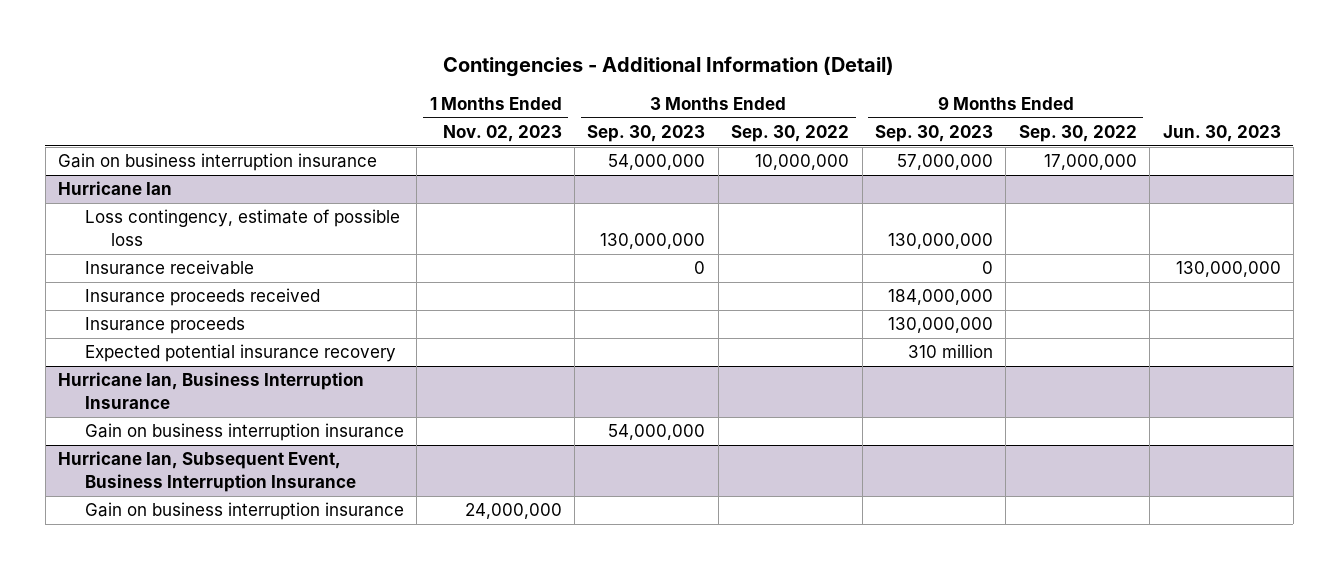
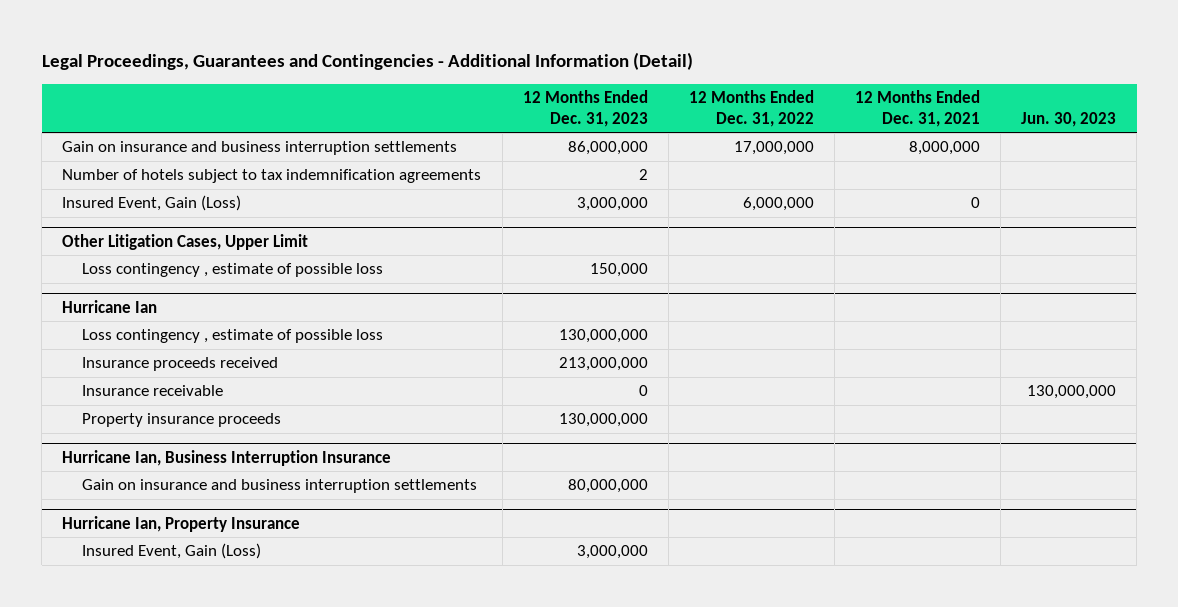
- Contingencies - Additional Information (Detail)
+ Legal Proceedings, Guarantees and Contingencies - Additional Information (Detail)
- | 1 Months Ended Nov. 02, 2023 | 3 Months Ended Sep. 30, 2023 | 3 Months Ended Sep. 30, 2022 | 9 Months Ended Sep. 30, 2023 | 9 Months Ended Sep. 30, 2022 | Jun. 30, 2023
+ | 12 Months Ended Dec. 31, 2023 | 12 Months Ended Dec. 31, 2022 | 12 Months Ended Dec. 31, 2021 | Jun. 30, 2023
- Gain on business interruption insurance | | 54,000,000 | 10,000,000 | 57,000,000 | 17,000,000 |
+ Gain on insurance and business interruption settlements | 86,000,000 | 17,000,000 | 8,000,000 |
+ Number of hotels subject to tax indemnification agreements | 2 | | |
+ Insured Event, Gain (Loss) | 3,000,000 | 6,000,000 | 0 |
+ Other Litigation Cases, Upper Limit
+ Loss contingency , estimate of possible loss | 150,000 | | |
@ Hurricane Ian
- Loss contingency, estimate of possible loss | | 130,000,000 | | 130,000,000 | |
+ Loss contingency , estimate of possible loss | 130,000,000 | | |
- Insurance proceeds | | | | 130,000,000 | |
- Expected potential insurance recovery | | | | 310 million | |
moved down: Insurance receivable | 0 | | | 130,000,000
+ Property insurance proceeds | 130,000,000 | | |
@ Hurricane Ian, Business Interruption Insurance
- Gain on business interruption insurance | | 54,000,000 | | | |
- Hurricane Ian, Subsequent Event, Business Interruption Insurance
- Gain on business interruption insurance | 24,000,000 | | | | |
@ Hurricane Ian, Business Interruption Insurance
+ Gain on insurance and business interruption settlements | 80,000,000 | | |
+ Hurricane Ian, Property Insurance
+ Insured Event, Gain (Loss) | 3,000,000 | | |

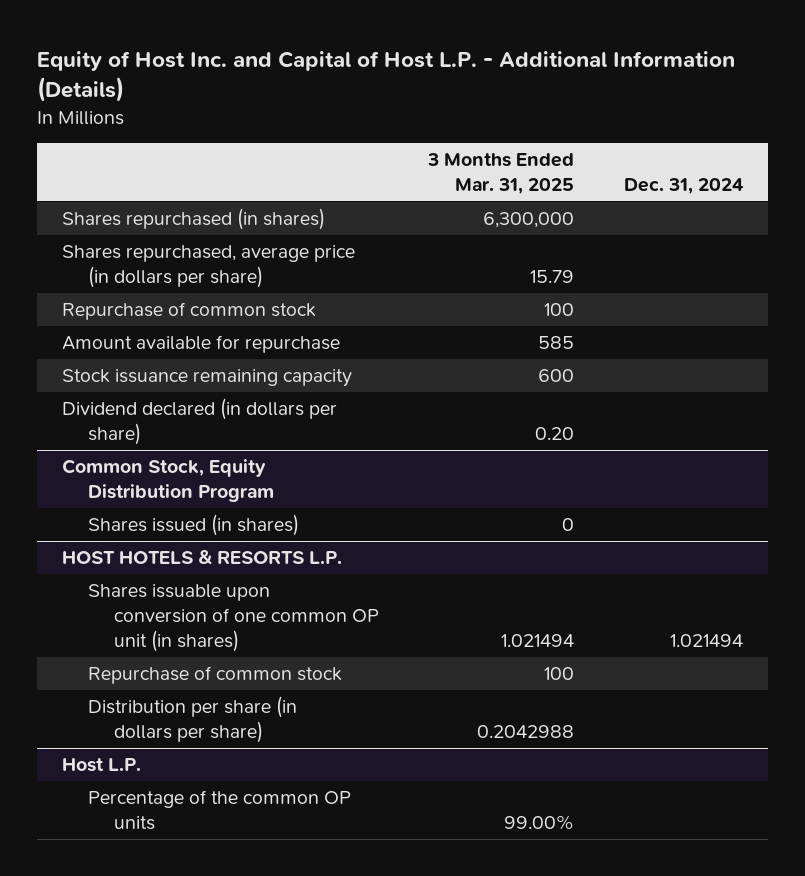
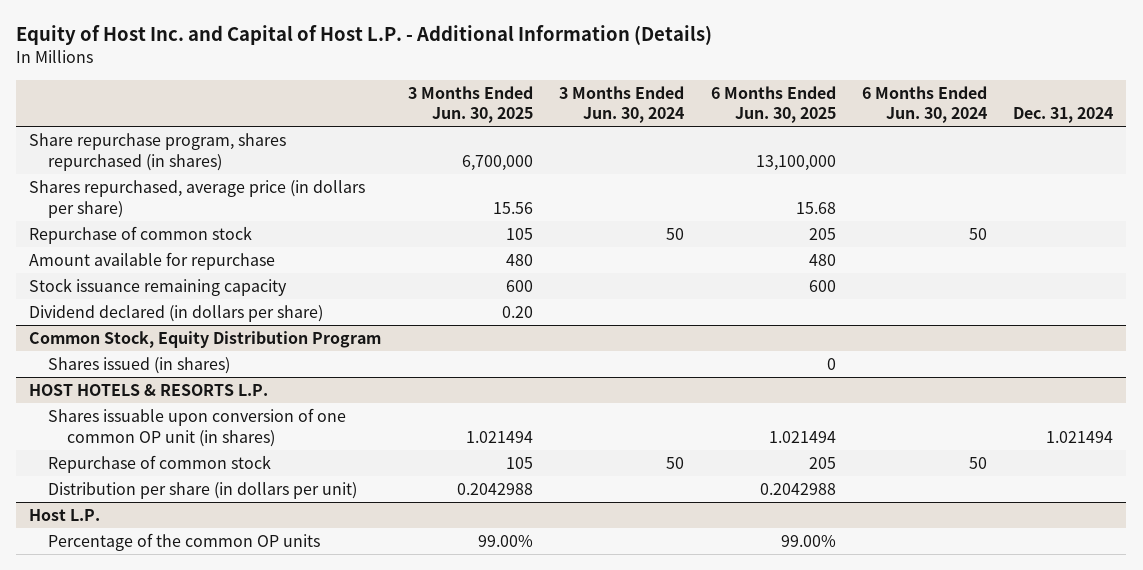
- | 3 Months Ended Mar. 31, 2025 | Dec. 31, 2024
+ | 3 Months Ended Jun. 30, 2025 | 3 Months Ended Jun. 30, 2024 | 6 Months Ended Jun. 30, 2025 | 6 Months Ended Jun. 30, 2024 | Dec. 31, 2024
- Shares repurchased (in shares) | 6,300,000 |
+ Share repurchase program, shares repurchased (in shares) | 6,700,000 | | 13,100,000 | |
@ HOST HOTELS & RESORTS L.P.
- Distribution per share (in dollars per share) | 0.2042988 |
+ Distribution per share (in dollars per unit) | 0.2042988 | | 0.2042988 | |

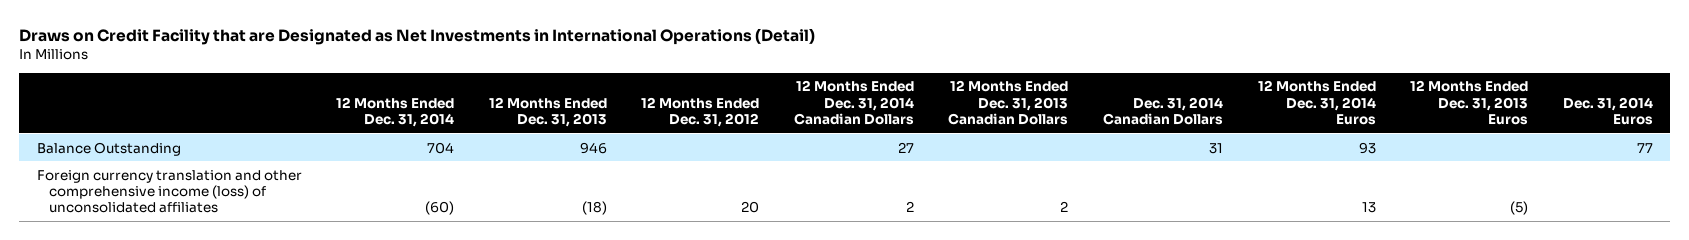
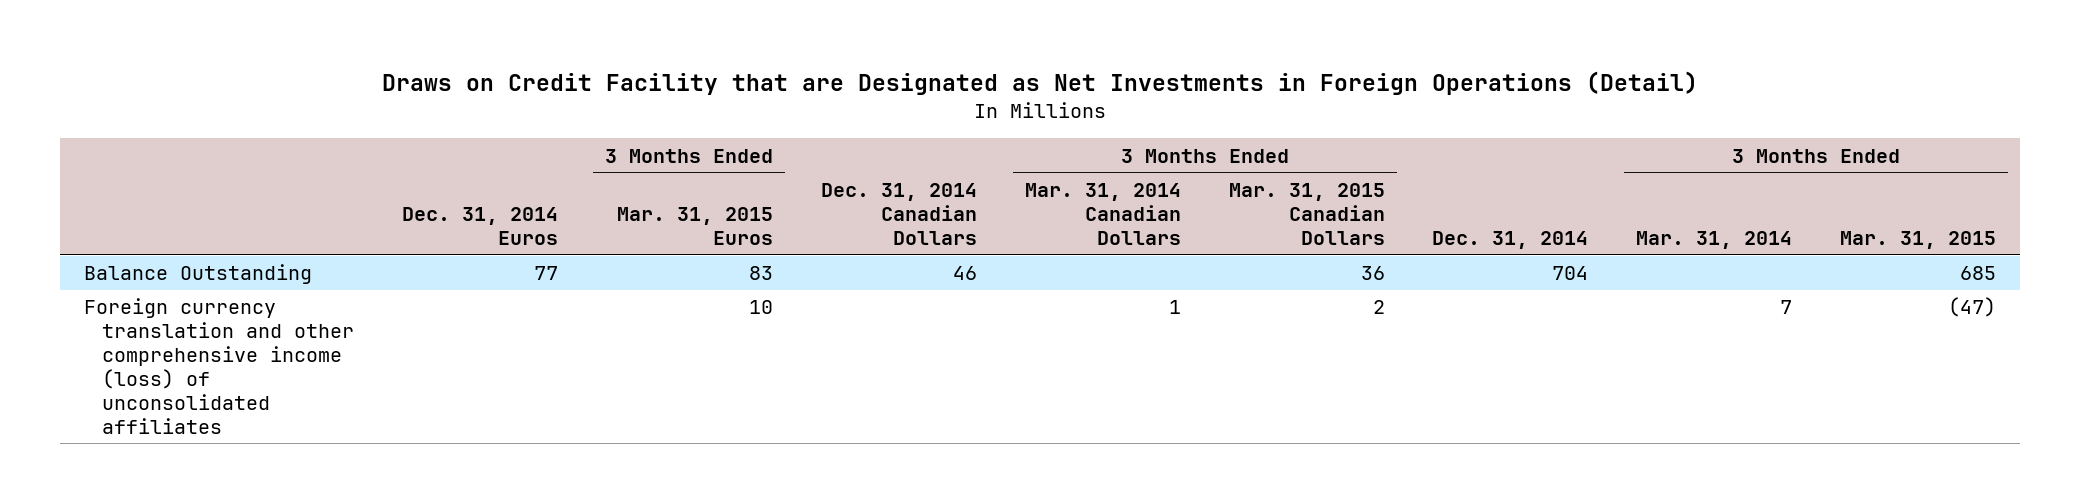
- Draws on Credit Facility that are Designated as Net Investments in International Operations (Detail)
+ Draws on Credit Facility that are Designated as Net Investments in Foreign Operations (Detail)
- | 12 Months Ended Dec. 31, 2014 | 12 Months Ended Dec. 31, 2013 | 12 Months Ended Dec. 31, 2012 | 12 Months Ended Dec. 31, 2014 Canadian Dollars | 12 Months Ended Dec. 31, 2013 Canadian Dollars | Dec. 31, 2014 Canadian Dollars | 12 Months Ended Dec. 31, 2014 Euros | 12 Months Ended Dec. 31, 2013 Euros | Dec. 31, 2014 Euros
+ | Dec. 31, 2014 Euros | 3 Months Ended Mar. 31, 2015 Euros | Dec. 31, 2014 Canadian Dollars | 3 Months Ended Mar. 31, 2014 Canadian Dollars | 3 Months Ended Mar. 31, 2015 Canadian Dollars | Dec. 31, 2014 | 3 Months Ended Mar. 31, 2014 | 3 Months Ended Mar. 31, 2015
- Balance Outstanding | 704 | 946 | | 27 | | 31 | 93 | | 77
+ Balance Outstanding | 77 | 83 | 46 | | 36 | 704 | | 685

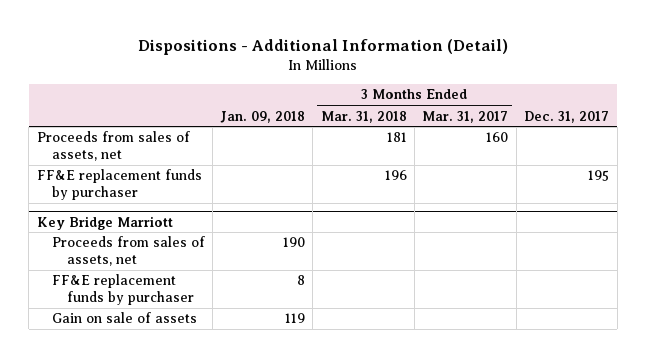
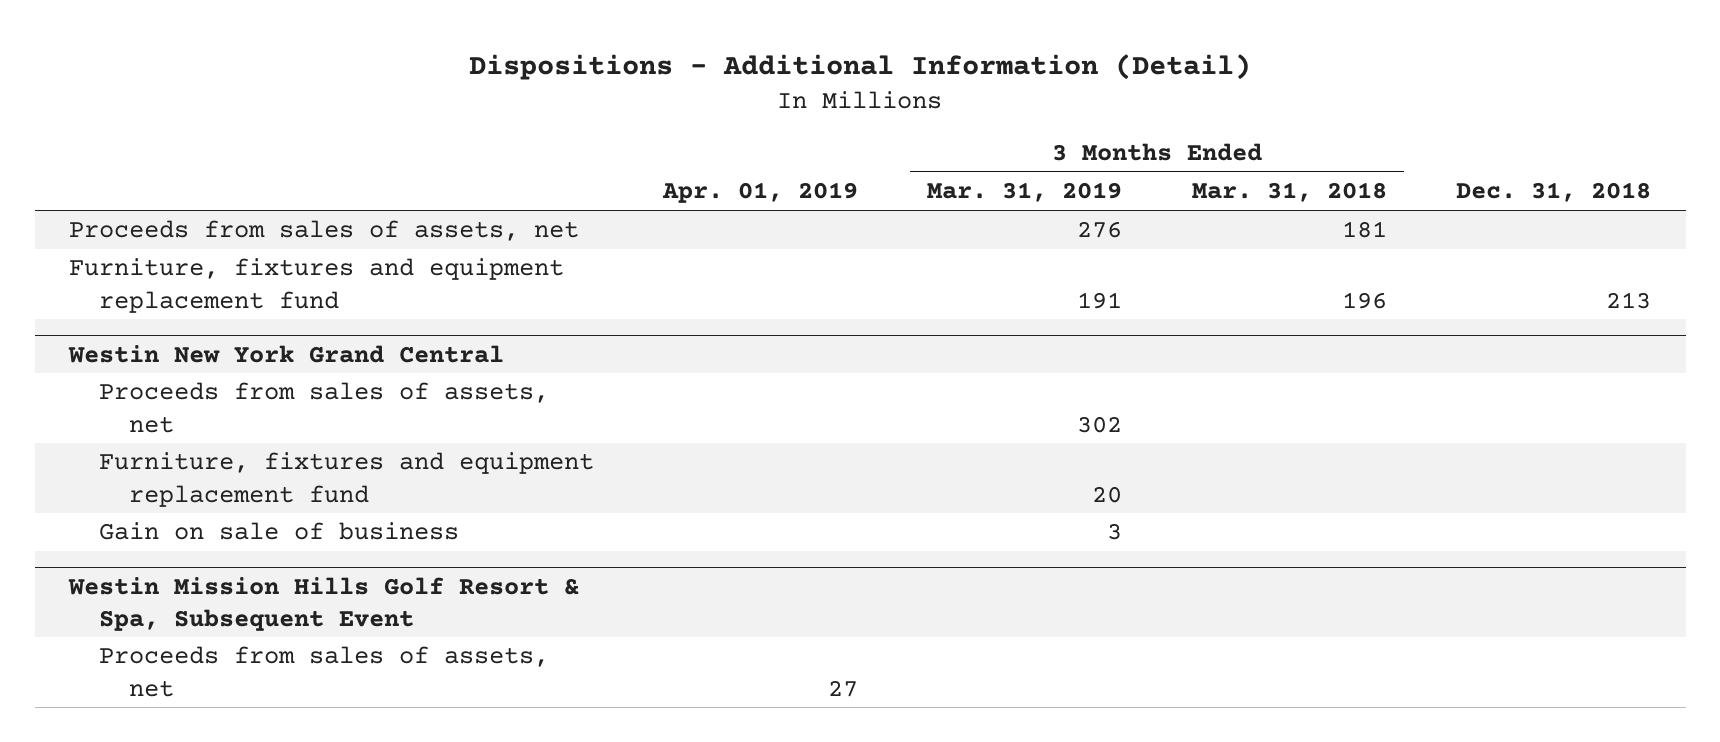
- | Jan. 09, 2018 | 3 Months Ended Mar. 31, 2018 | 3 Months Ended Mar. 31, 2017 | Dec. 31, 2017
+ | Apr. 01, 2019 | 3 Months Ended Mar. 31, 2019 | 3 Months Ended Mar. 31, 2018 | Dec. 31, 2018
- FF&E replacement funds by purchaser | | 196 | | 195
- Key Bridge Marriott
- Proceeds from sales of assets, net | 190 | | |
- FF&E replacement funds by purchaser | 8 | | |
- Gain on sale of assets | 119 | | |
+ Furniture, fixtures and equipment replacement fund | | 191 | 196 | 213
+ Westin New York Grand Central
+ Proceeds from sales of assets, net | | 302 | |
+ Furniture, fixtures and equipment replacement fund | | 20 | |
+ Gain on sale of business | | 3 | |
+ Westin Mission Hills Golf Resort & Spa, Subsequent Event
+ Proceeds from sales of assets, net | 27 | | |

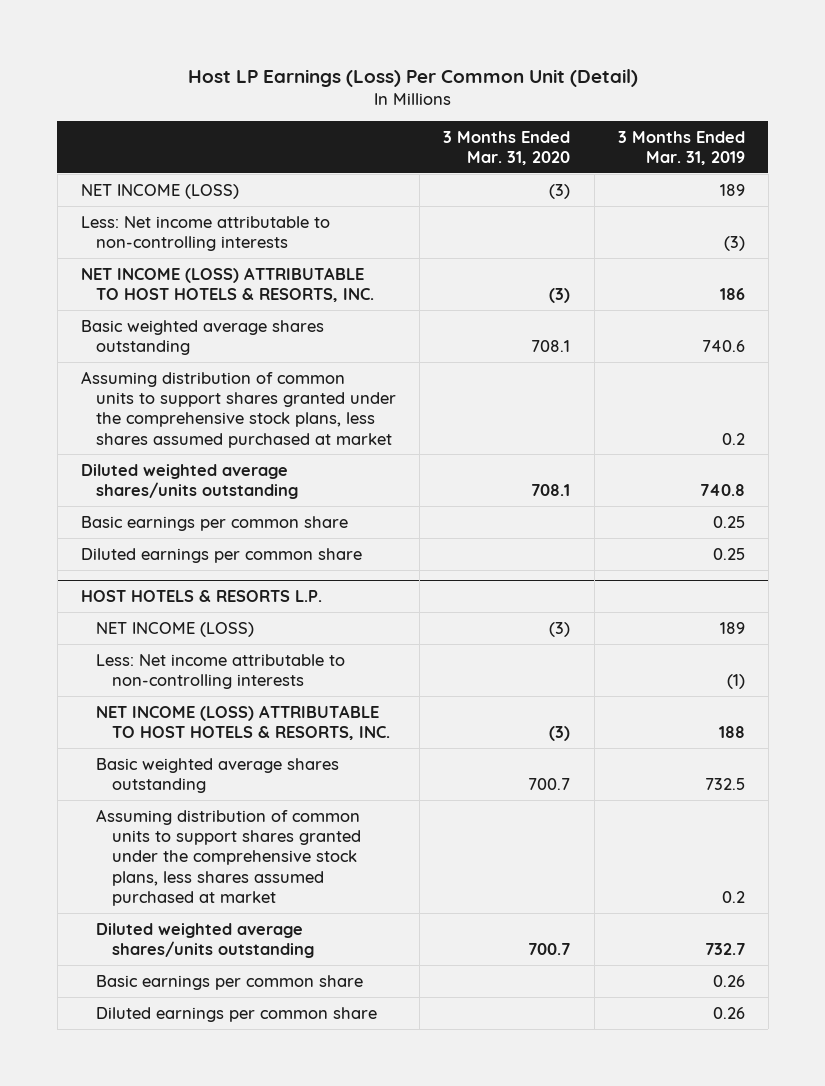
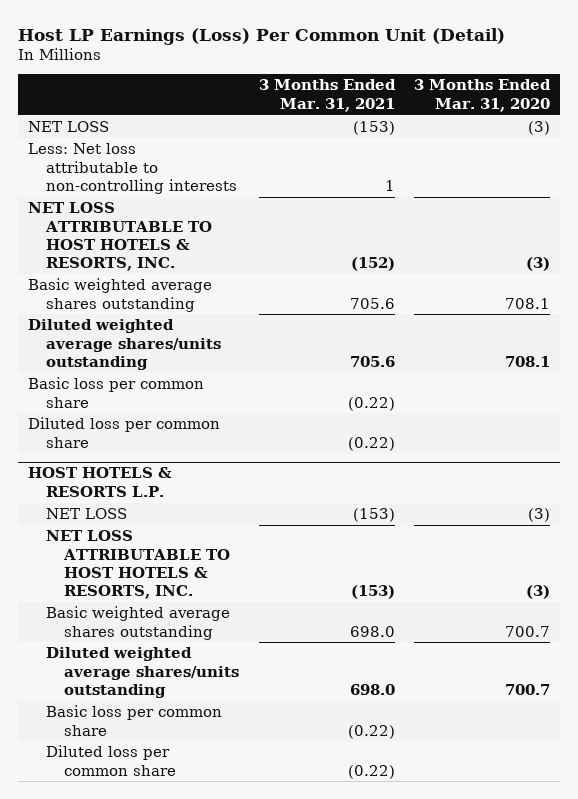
- | 3 Months Ended Mar. 31, 2020 | 3 Months Ended Mar. 31, 2019
+ | 3 Months Ended Mar. 31, 2021 | 3 Months Ended Mar. 31, 2020
- NET INCOME (LOSS) | (3) | 189
- Less: Net income attributable to non-controlling interests | | (3)
- NET INCOME (LOSS) ATTRIBUTABLE TO HOST HOTELS & RESORTS, INC. | (3) | 186
+ NET LOSS | (153) | (3)
+ Less: Net loss attributable to non-controlling interests | 1 |
+ NET LOSS ATTRIBUTABLE TO HOST HOTELS & RESORTS, INC. | (152) | (3)
- Assuming distribution of common units to support shares granted under the comprehensive stock plans, less shares assumed purchased at market | | 0.2
- Basic earnings per common share | | 0.25
- Diluted earnings per common share | | 0.25
+ Basic loss per common share | (0.22) |
+ Diluted loss per common share | (0.22) |
@ HOST HOTELS & RESORTS L.P.
- NET INCOME (LOSS) | (3) | 189
- Less: Net income attributable to non-controlling interests | | (1)
- NET INCOME (LOSS) ATTRIBUTABLE TO HOST HOTELS & RESORTS, INC. | (3) | 188
+ NET LOSS | (153) | (3)
+ NET LOSS ATTRIBUTABLE TO HOST HOTELS & RESORTS, INC. | (153) | (3)
- Assuming distribution of common units to support shares granted under the comprehensive stock plans, less shares assumed purchased at market | | 0.2
- Basic earnings per common share | | 0.26
- Diluted earnings per common share | | 0.26
+ Basic loss per common share | (0.22) |
+ Diluted loss per common share | (0.22) |

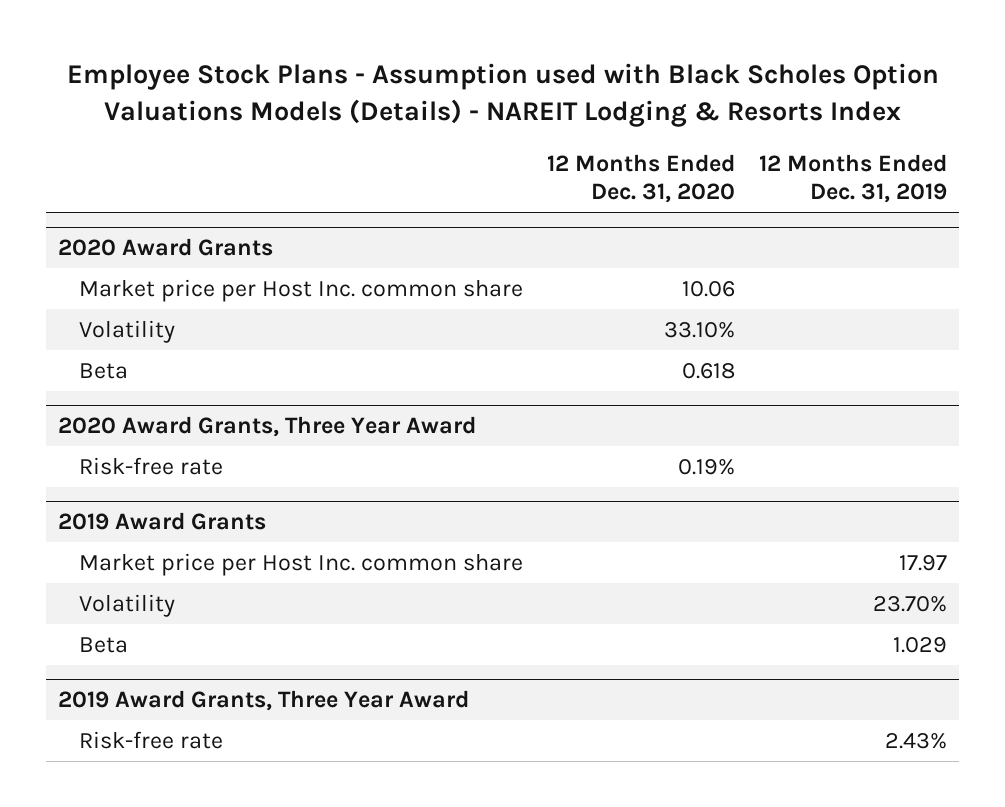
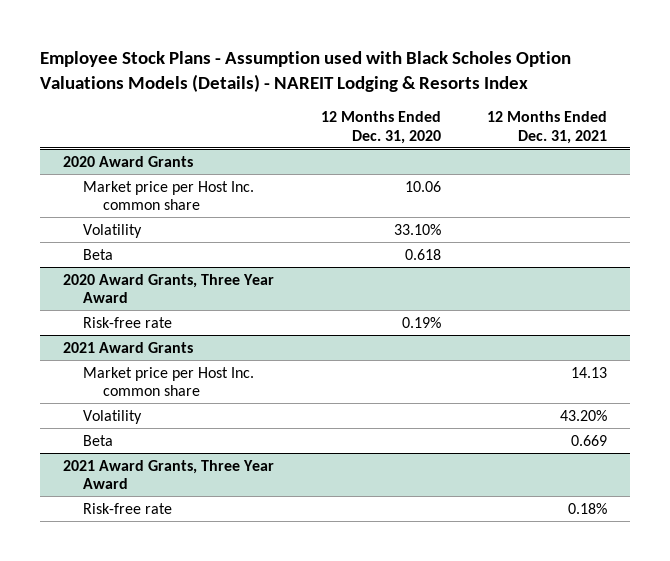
- | 12 Months Ended Dec. 31, 2020 | 12 Months Ended Dec. 31, 2019
+ | 12 Months Ended Dec. 31, 2020 | 12 Months Ended Dec. 31, 2021
- 2019 Award Grants
+ 2021 Award Grants
- 2019 Award Grants, Three Year Award
+ 2021 Award Grants, Three Year Award

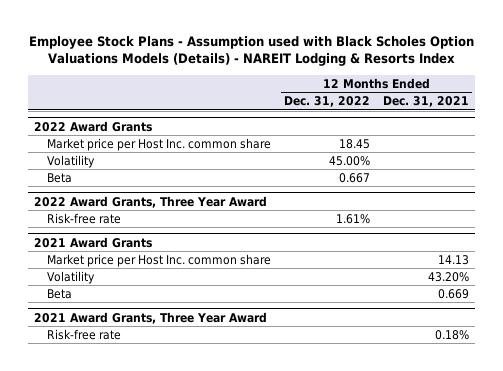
- | 12 Months Ended Dec. 31, 2020 | 12 Months Ended Dec. 31, 2021
+ | 12 Months Ended Dec. 31, 2022 | 12 Months Ended Dec. 31, 2021
- 2020 Award Grants
+ 2022 Award Grants
- 2020 Award Grants, Three Year Award
+ 2022 Award Grants, Three Year Award

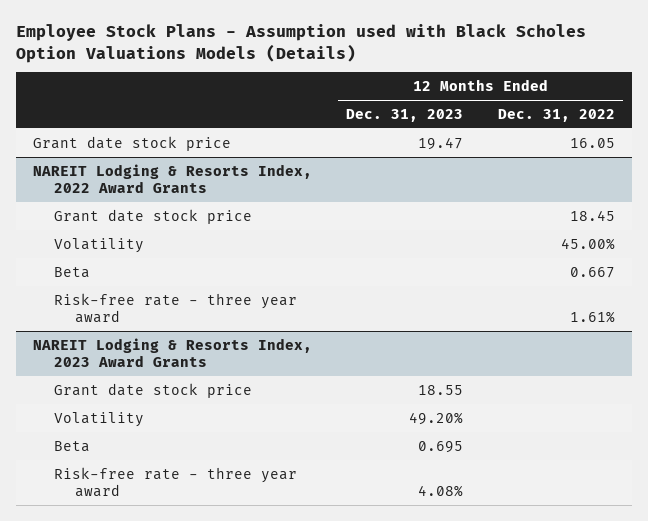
- Employee Stock Plans - Assumption used with Black Scholes Option Valuations Models (Details) - NAREIT Lodging & Resorts Index
+ Employee Stock Plans - Assumption used with Black Scholes Option Valuations Models (Details)
- | 12 Months Ended Dec. 31, 2022 | 12 Months Ended Dec. 31, 2021
+ | 12 Months Ended Dec. 31, 2023 | 12 Months Ended Dec. 31, 2022
- 2022 Award Grants
- Market price per Host Inc. common share | 18.45 |
+ Grant date stock price | 19.47 | 16.05
+ NAREIT Lodging & Resorts Index, 2022 Award Grants
+ Grant date stock price | | 18.45
- 2022 Award Grants, Three Year Award
- Risk-free rate | 1.61% |
- 2021 Award Grants
- Market price per Host Inc. common share | | 14.13
- Volatility | | 43.20%
- Beta | | 0.669
- 2021 Award Grants, Three Year Award
- Risk-free rate | | 0.18%
+ Risk-free rate - three year award | | 1.61%
+ NAREIT Lodging & Resorts Index, 2023 Award Grants
+ Grant date stock price | 18.55 |
+ Volatility | 49.20% |
+ Beta | 0.695 |
+ Risk-free rate - three year award | 4.08% |

